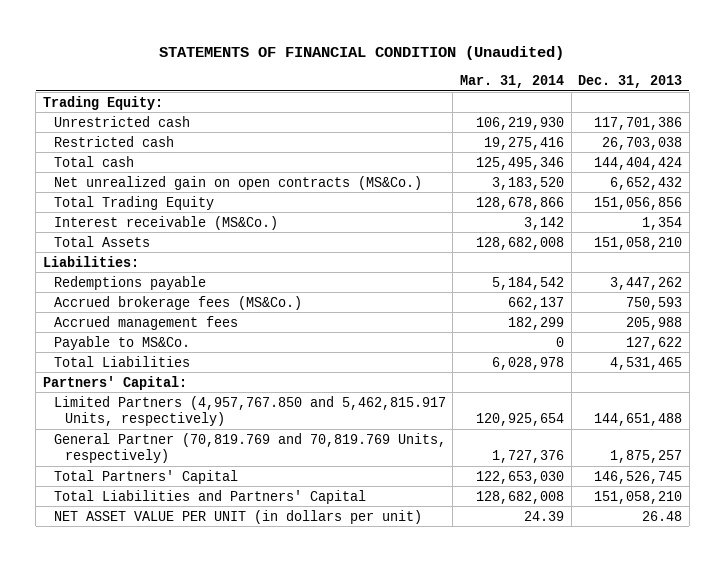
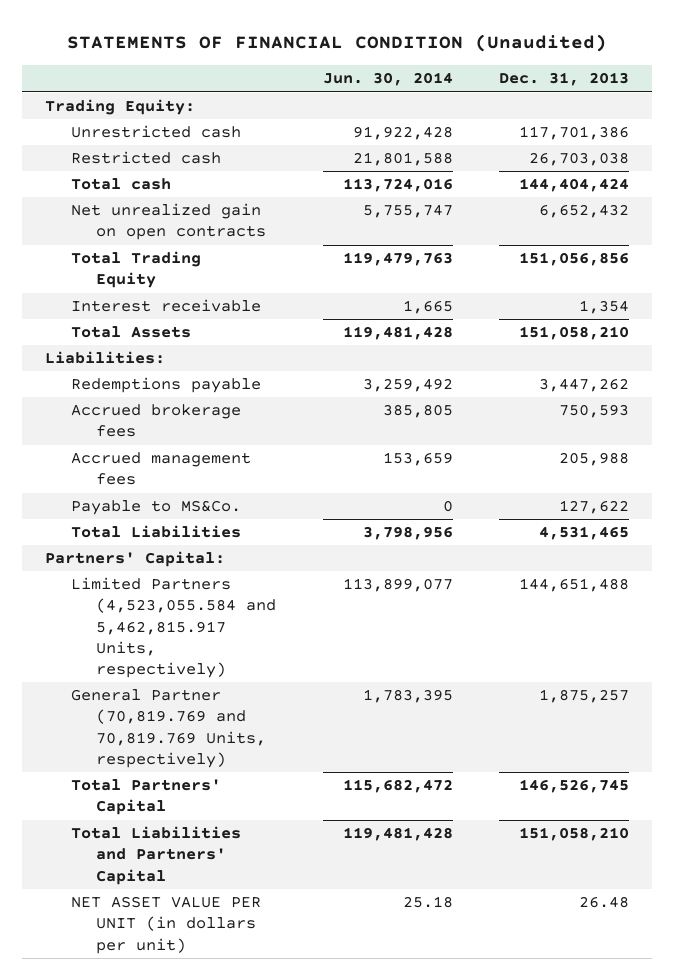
- | Mar. 31, 2014 | Dec. 31, 2013
+ | Jun. 30, 2014 | Dec. 31, 2013
- Net unrealized gain on open contracts (MS&Co.) | 3,183,520 | 6,652,432
+ Net unrealized gain on open contracts | 5,755,747 | 6,652,432
- Interest receivable (MS&Co.) | 3,142 | 1,354
+ Interest receivable | 1,665 | 1,354
- Accrued brokerage fees (MS&Co.) | 662,137 | 750,593
+ Accrued brokerage fees | 385,805 | 750,593
- Limited Partners (4,957,767.850 and 5,462,815.917 Units, respectively) | 120,925,654 | 144,651,488
+ Limited Partners (4,523,055.584 and 5,462,815.917 Units, respectively) | 113,899,077 | 144,651,488

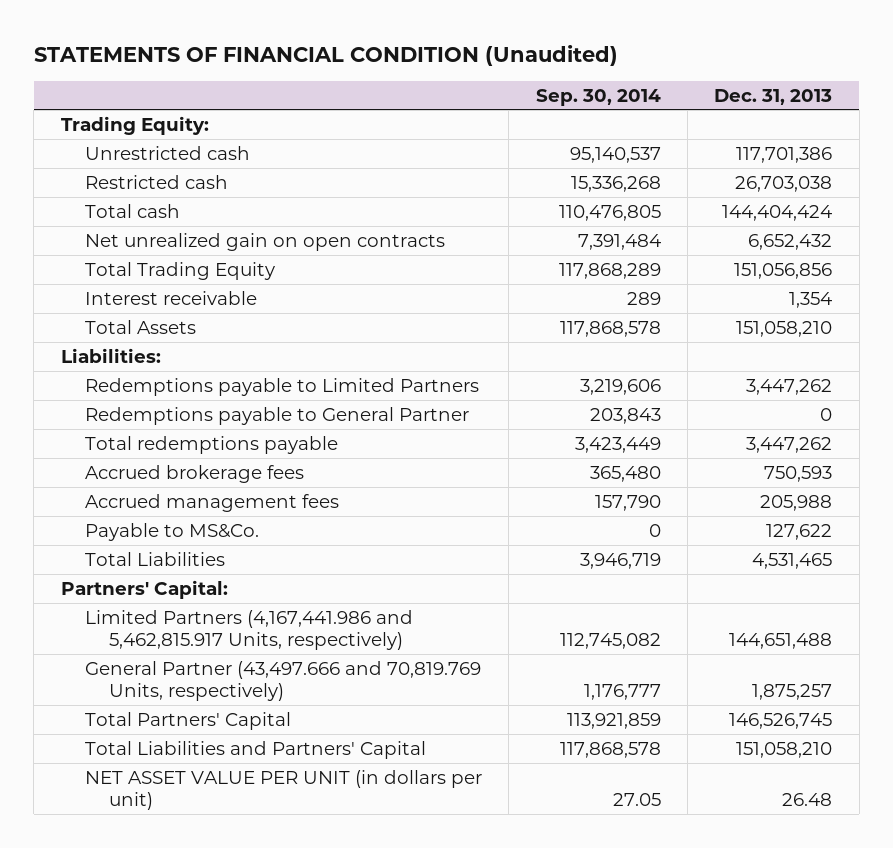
- | Jun. 30, 2014 | Dec. 31, 2013
+ | Sep. 30, 2014 | Dec. 31, 2013
- Redemptions payable | 3,259,492 | 3,447,262
+ Redemptions payable to Limited Partners | 3,219,606 | 3,447,262
+ Redemptions payable to General Partner | 203,843 | 0
+ Total redemptions payable | 3,423,449 | 3,447,262
- Limited Partners (4,523,055.584 and 5,462,815.917 Units, respectively) | 113,899,077 | 144,651,488
- General Partner (70,819.769 and 70,819.769 Units, respectively) | 1,783,395 | 1,875,257
+ Limited Partners (4,167,441.986 and 5,462,815.917 Units, respectively) | 112,745,082 | 144,651,488
+ General Partner (43,497.666 and 70,819.769 Units, respectively) | 1,176,777 | 1,875,257

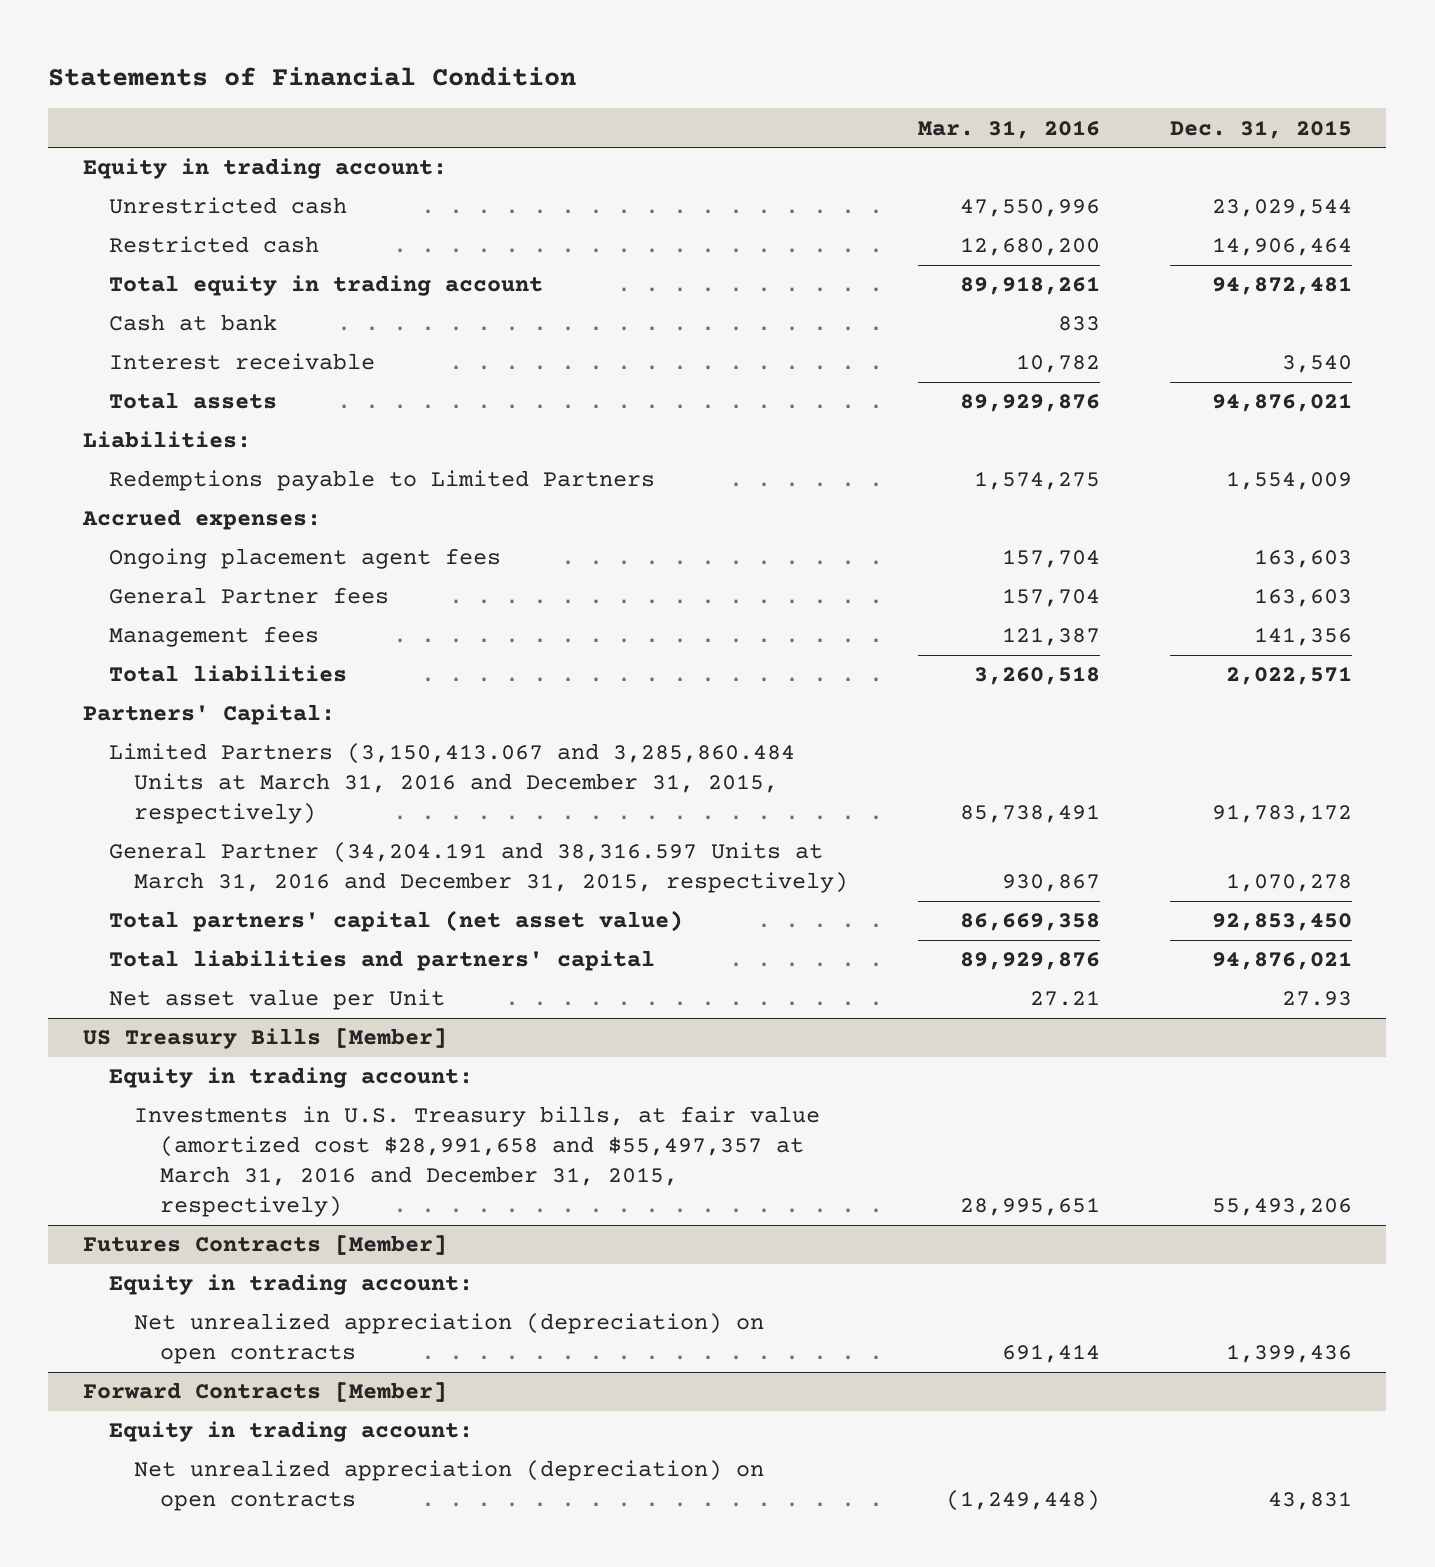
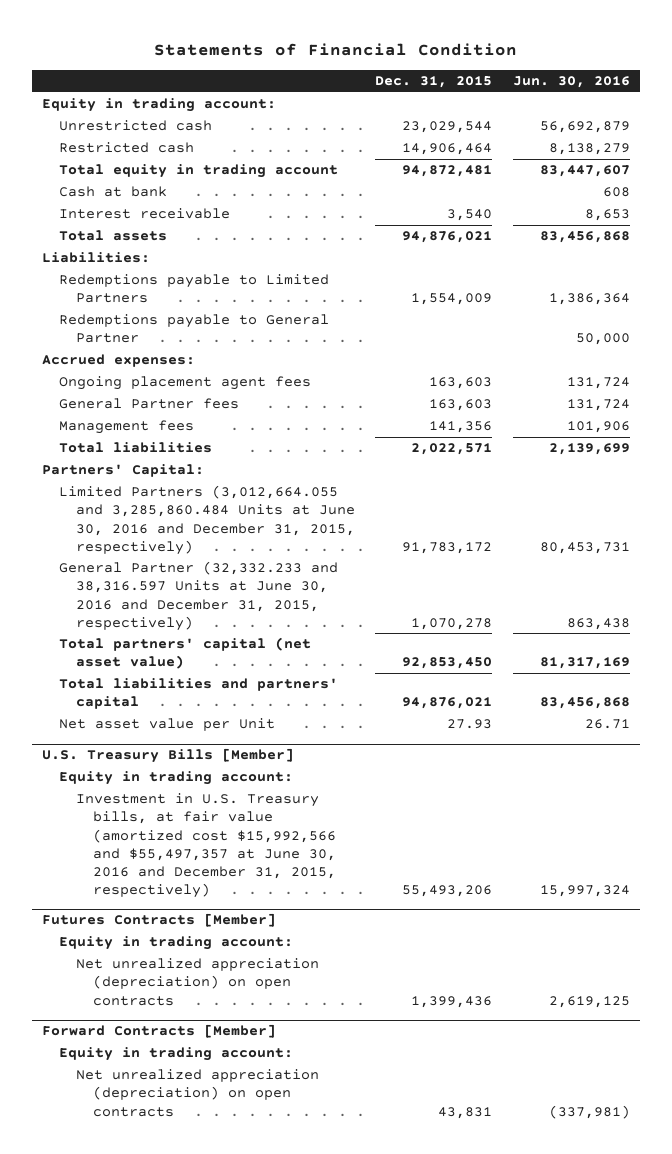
- | Mar. 31, 2016 | Dec. 31, 2015
+ | Dec. 31, 2015 | Jun. 30, 2016
+ Redemptions payable to General Partner | | 50,000
- Limited Partners (3,150,413.067 and 3,285,860.484 Units at March 31, 2016 and December 31, 2015, respectively) | 85,738,491 | 91,783,172
- General Partner (34,204.191 and 38,316.597 Units at March 31, 2016 and December 31, 2015, respectively) | 930,867 | 1,070,278
+ Limited Partners (3,012,664.055 and 3,285,860.484 Units at June 30, 2016 and December 31, 2015, respectively) | 91,783,172 | 80,453,731
+ General Partner (32,332.233 and 38,316.597 Units at June 30, 2016 and December 31, 2015, respectively) | 1,070,278 | 863,438
- US Treasury Bills [Member]
+ U.S. Treasury Bills [Member]
- Investments in U.S. Treasury bills, at fair value (amortized cost $28,991,658 and $55,497,357 at March 31, 2016 and December 31, 2015, respectively) | 28,995,651 | 55,493,206
+ Investment in U.S. Treasury bills, at fair value (amortized cost $15,992,566 and $55,497,357 at June 30, 2016 and December 31, 2015, respectively) | 55,493,206 | 15,997,324

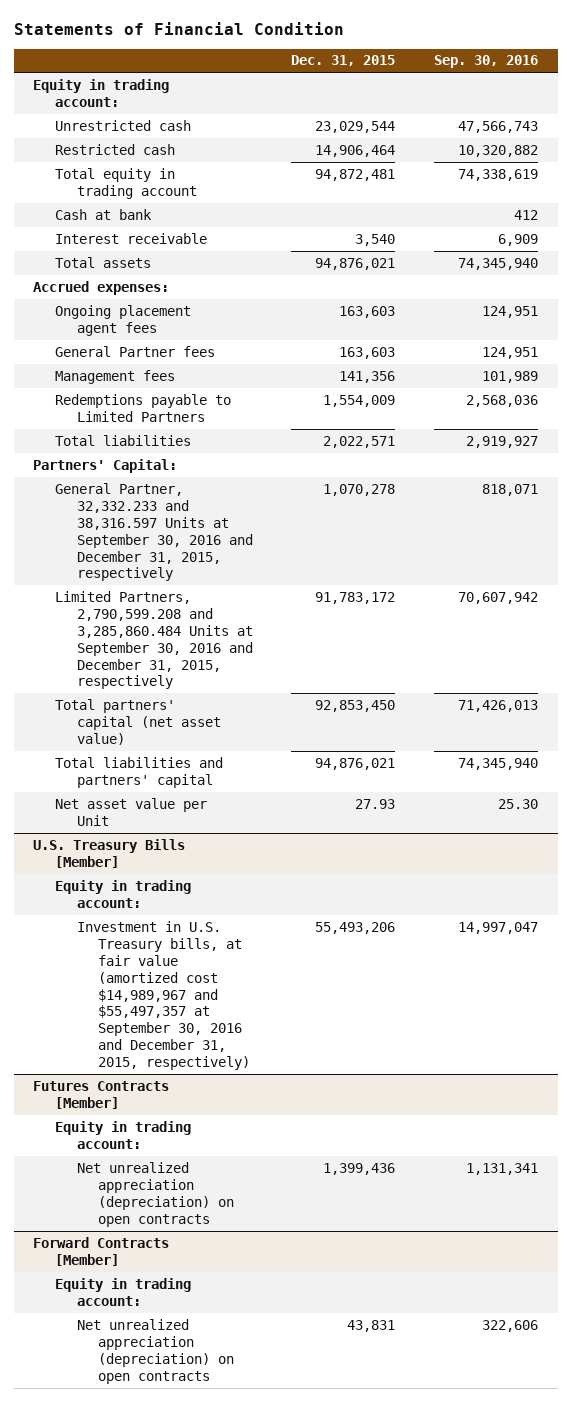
- | Dec. 31, 2015 | Jun. 30, 2016
+ | Dec. 31, 2015 | Sep. 30, 2016
- Liabilities:
- Redemptions payable to General Partner | | 50,000
moved down: Redemptions payable to Limited Partners | 1,554,009 | 2,568,036
- Limited Partners (3,012,664.055 and 3,285,860.484 Units at June 30, 2016 and December 31, 2015, respectively) | 91,783,172 | 80,453,731
- General Partner (32,332.233 and 38,316.597 Units at June 30, 2016 and December 31, 2015, respectively) | 1,070,278 | 863,438
+ General Partner, 32,332.233 and 38,316.597 Units at September 30, 2016 and December 31, 2015, respectively | 1,070,278 | 818,071
+ Limited Partners, 2,790,599.208 and 3,285,860.484 Units at September 30, 2016 and December 31, 2015, respectively | 91,783,172 | 70,607,942
@ U.S. Treasury Bills [Member]
- Investment in U.S. Treasury bills, at fair value (amortized cost $15,992,566 and $55,497,357 at June 30, 2016 and December 31, 2015, respectively) | 55,493,206 | 15,997,324
+ Investment in U.S. Treasury bills, at fair value (amortized cost $14,989,967 and $55,497,357 at September 30, 2016 and December 31, 2015, respectively) | 55,493,206 | 14,997,047

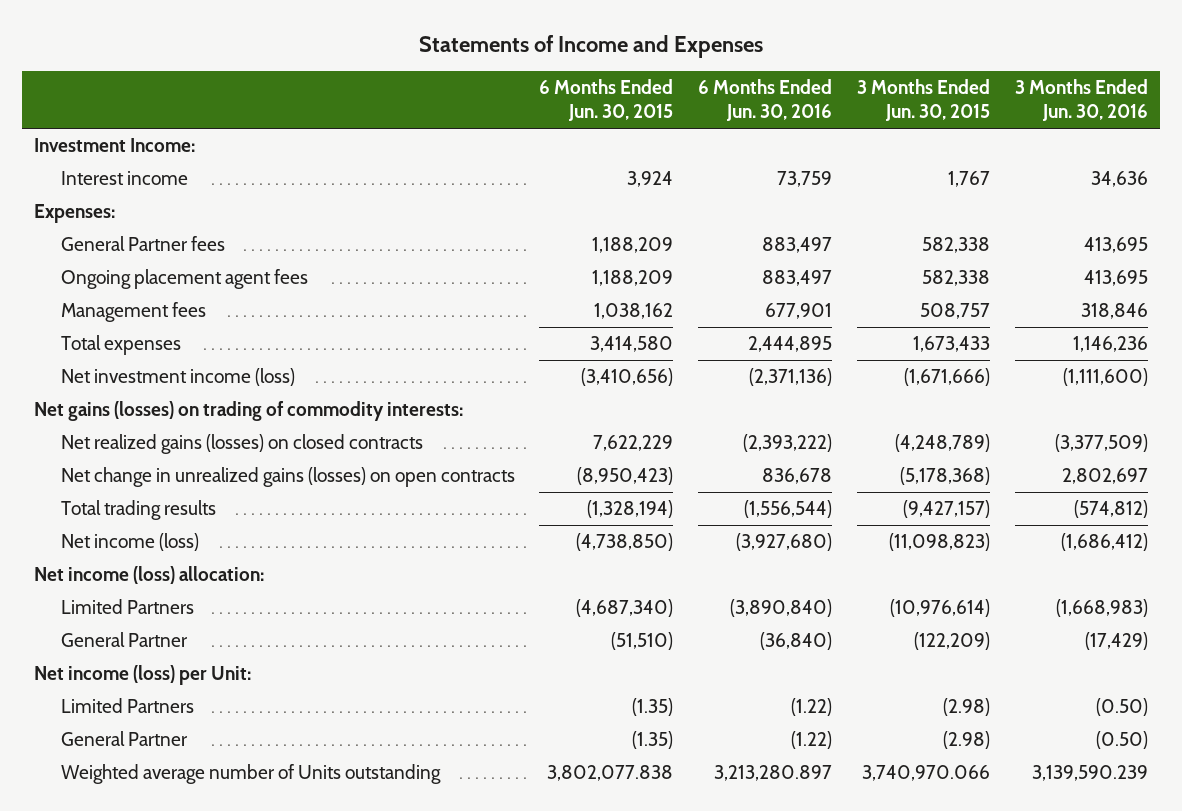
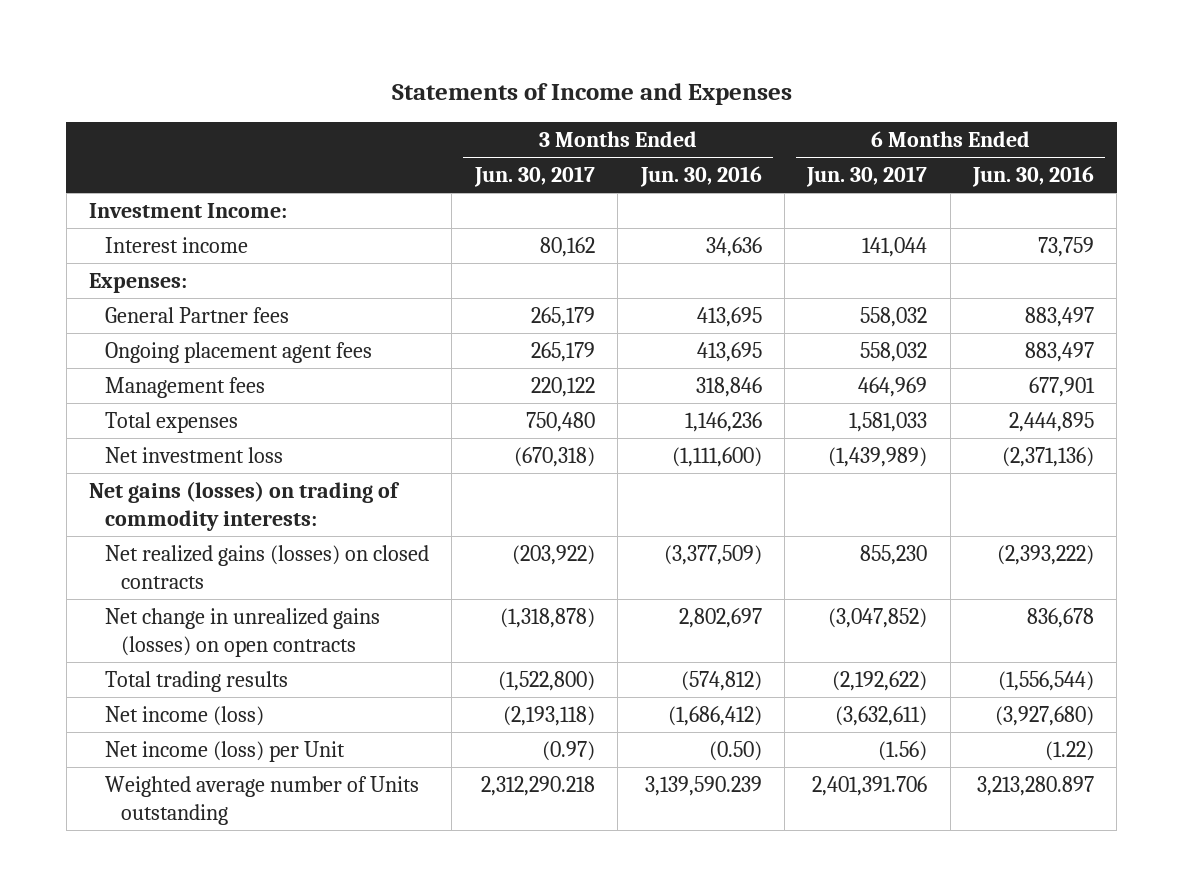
- | 6 Months Ended Jun. 30, 2015 | 6 Months Ended Jun. 30, 2016 | 3 Months Ended Jun. 30, 2015 | 3 Months Ended Jun. 30, 2016
+ | 3 Months Ended Jun. 30, 2017 | 3 Months Ended Jun. 30, 2016 | 6 Months Ended Jun. 30, 2017 | 6 Months Ended Jun. 30, 2016
- Net investment income (loss) | (3,410,656) | (2,371,136) | (1,671,666) | (1,111,600)
+ Net investment loss | (670,318) | (1,111,600) | (1,439,989) | (2,371,136)
- Net income (loss) allocation:
- Limited Partners | (4,687,340) | (3,890,840) | (10,976,614) | (1,668,983)
- General Partner | (51,510) | (36,840) | (122,209) | (17,429)
- Net income (loss) per Unit:
- Limited Partners | (1.35) | (1.22) | (2.98) | (0.50)
- General Partner | (1.35) | (1.22) | (2.98) | (0.50)
+ Net income (loss) per Unit | (0.97) | (0.50) | (1.56) | (1.22)

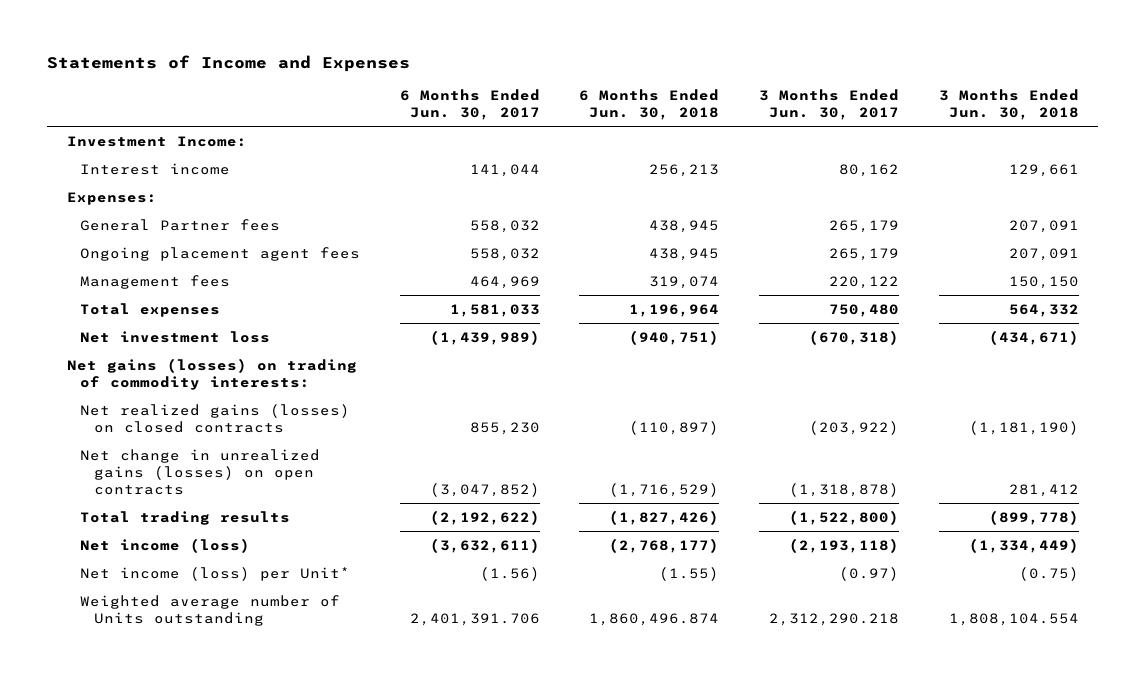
- | 3 Months Ended Jun. 30, 2017 | 3 Months Ended Jun. 30, 2016 | 6 Months Ended Jun. 30, 2017 | 6 Months Ended Jun. 30, 2016
+ | 6 Months Ended Jun. 30, 2017 | 6 Months Ended Jun. 30, 2018 | 3 Months Ended Jun. 30, 2017 | 3 Months Ended Jun. 30, 2018
- Net income (loss) per Unit | (0.97) | (0.50) | (1.56) | (1.22)
+ Net income (loss) per Unit* | (1.56) | (1.55) | (0.97) | (0.75)

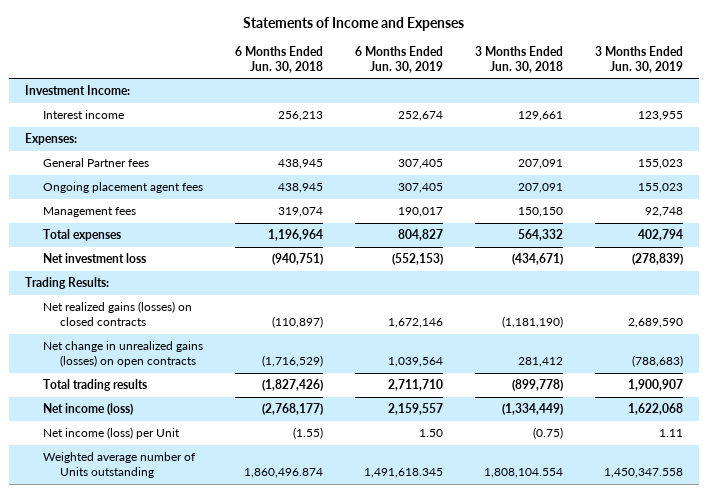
- | 6 Months Ended Jun. 30, 2017 | 6 Months Ended Jun. 30, 2018 | 3 Months Ended Jun. 30, 2017 | 3 Months Ended Jun. 30, 2018
+ | 6 Months Ended Jun. 30, 2018 | 6 Months Ended Jun. 30, 2019 | 3 Months Ended Jun. 30, 2018 | 3 Months Ended Jun. 30, 2019
- Net gains (losses) on trading of commodity interests:
+ Trading Results:
- Net income (loss) per Unit* | (1.56) | (1.55) | (0.97) | (0.75)
+ Net income (loss) per Unit | (1.55) | 1.50 | (0.75) | 1.11

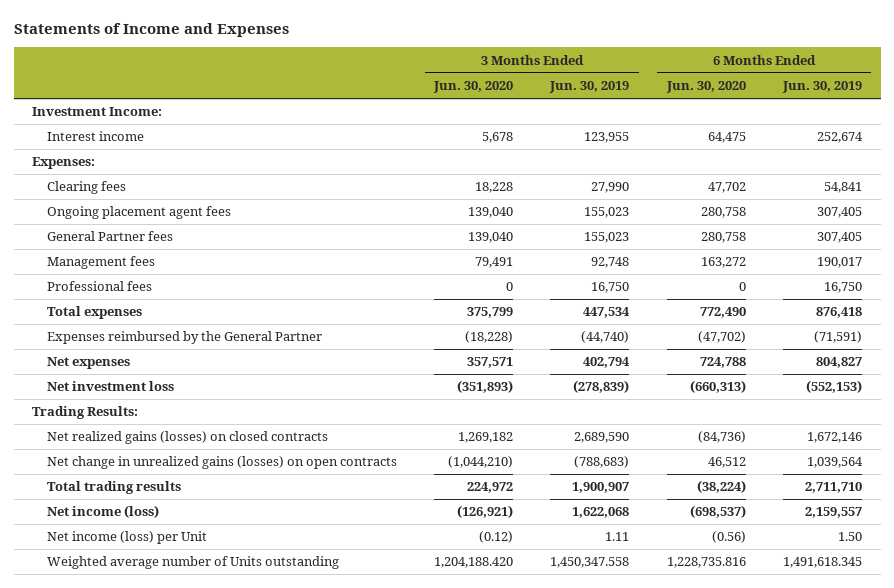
- | 6 Months Ended Jun. 30, 2018 | 6 Months Ended Jun. 30, 2019 | 3 Months Ended Jun. 30, 2018 | 3 Months Ended Jun. 30, 2019
+ | 3 Months Ended Jun. 30, 2020 | 3 Months Ended Jun. 30, 2019 | 6 Months Ended Jun. 30, 2020 | 6 Months Ended Jun. 30, 2019
+ Clearing fees | 18,228 | 27,990 | 47,702 | 54,841
moved down: General Partner fees | 139,040 | 155,023 | 280,758 | 307,405
- Total expenses | 1,196,964 | 804,827 | 564,332 | 402,794
+ Professional fees | 0 | 16,750 | 0 | 16,750
+ Total expenses | 375,799 | 447,534 | 772,490 | 876,418
+ Expenses reimbursed by the General Partner | (18,228) | (44,740) | (47,702) | (71,591)
+ Net expenses | 357,571 | 402,794 | 724,788 | 804,827

